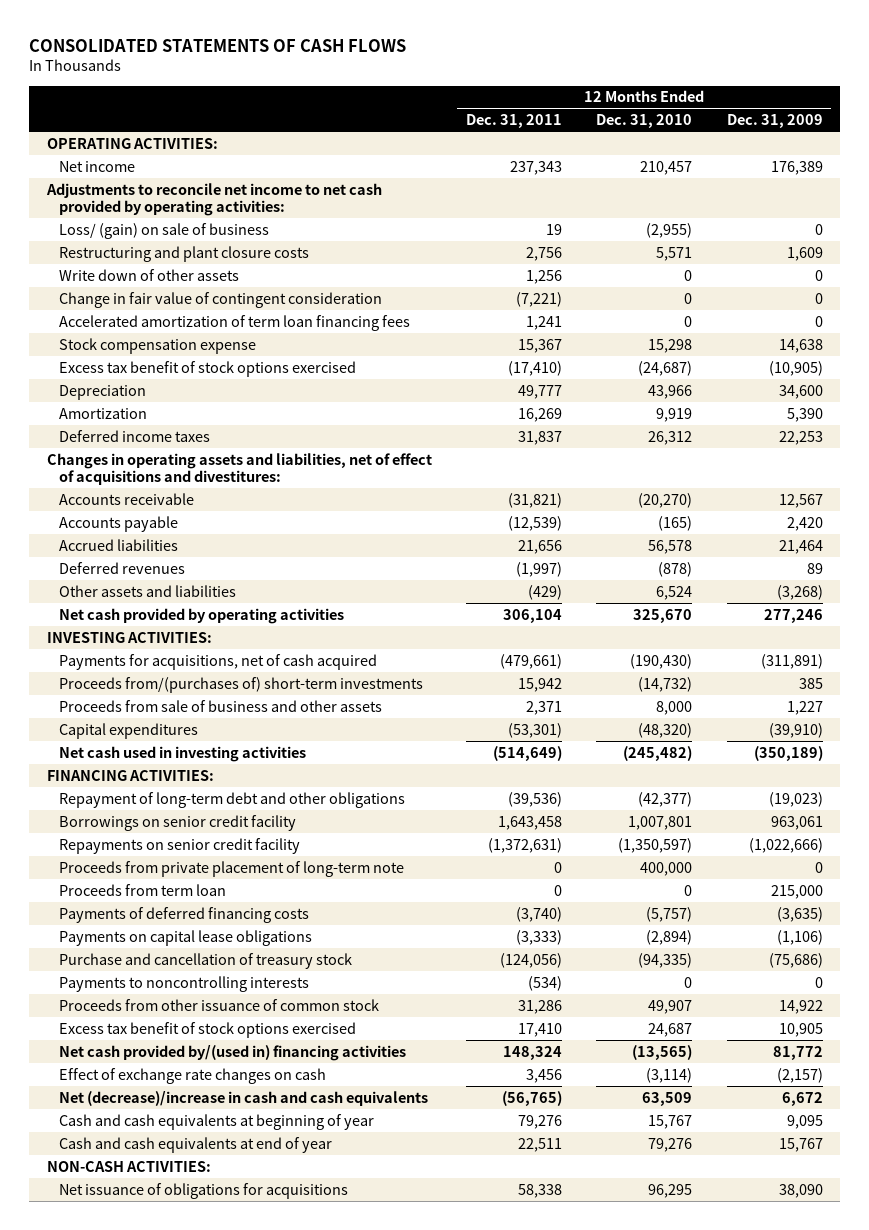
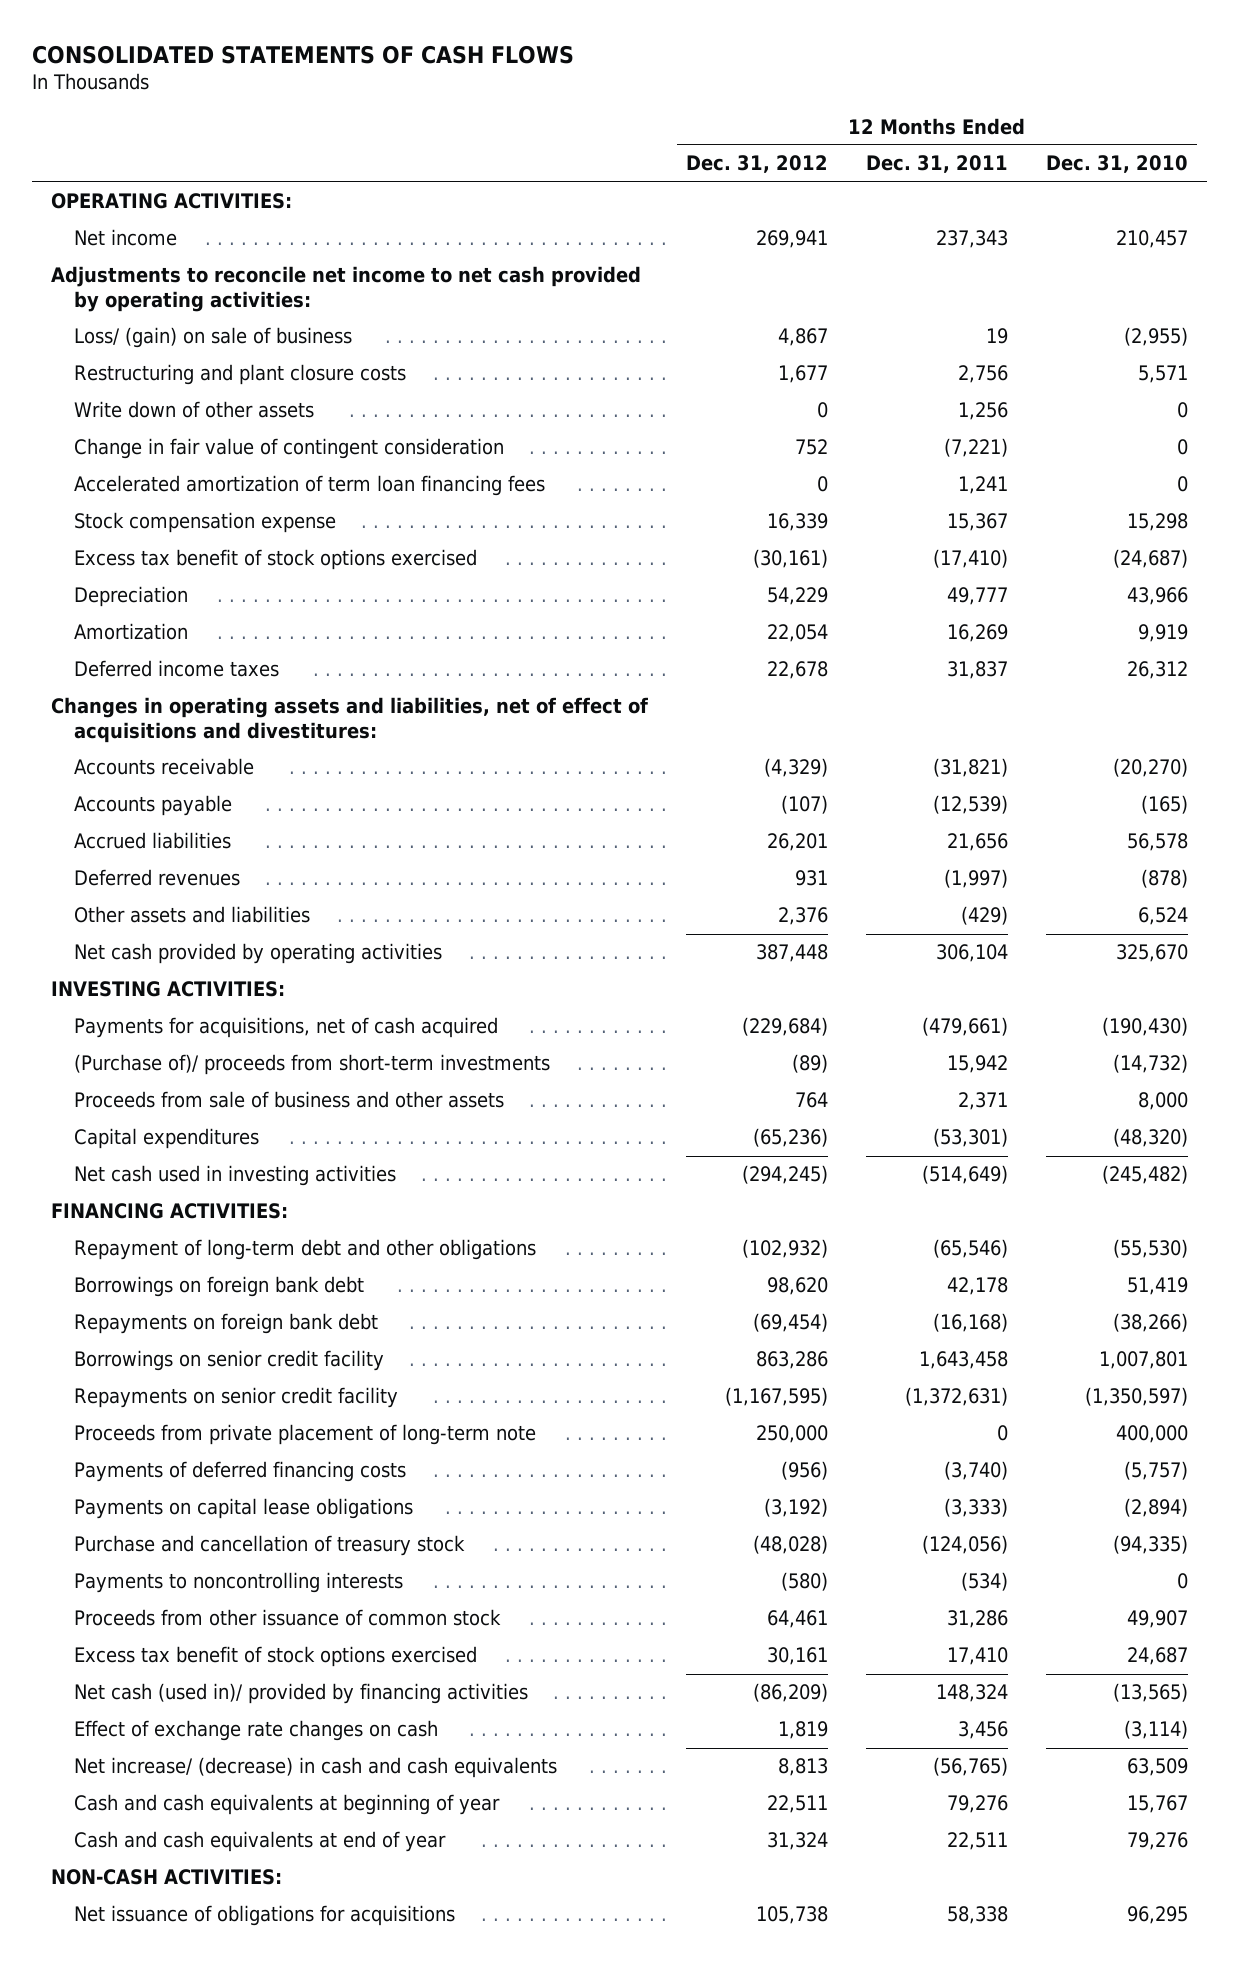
- | 12 Months Ended Dec. 31, 2011 | 12 Months Ended Dec. 31, 2010 | 12 Months Ended Dec. 31, 2009
+ | 12 Months Ended Dec. 31, 2012 | 12 Months Ended Dec. 31, 2011 | 12 Months Ended Dec. 31, 2010
- Proceeds from/(purchases of) short-term investments | 15,942 | (14,732) | 385
+ (Purchase of)/ proceeds from short-term investments | (89) | 15,942 | (14,732)
- Repayment of long-term debt and other obligations | (39,536) | (42,377) | (19,023)
+ Repayment of long-term debt and other obligations | (102,932) | (65,546) | (55,530)
+ Borrowings on foreign bank debt | 98,620 | 42,178 | 51,419
+ Repayments on foreign bank debt | (69,454) | (16,168) | (38,266)
- Proceeds from term loan | 0 | 0 | 215,000
- Net cash provided by/(used in) financing activities | 148,324 | (13,565) | 81,772
+ Net cash (used in)/ provided by financing activities | (86,209) | 148,324 | (13,565)
- Net (decrease)/increase in cash and cash equivalents | (56,765) | 63,509 | 6,672
+ Net increase/ (decrease) in cash and cash equivalents | 8,813 | (56,765) | 63,509

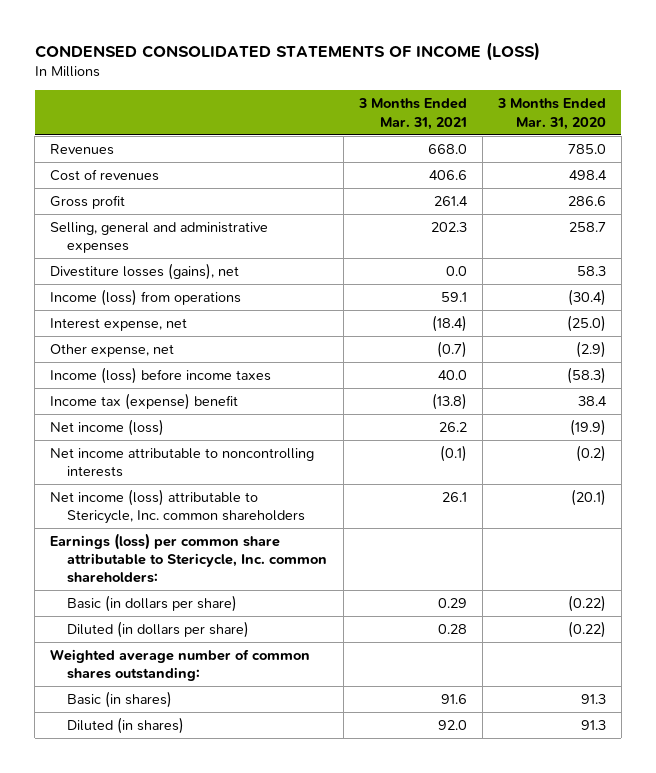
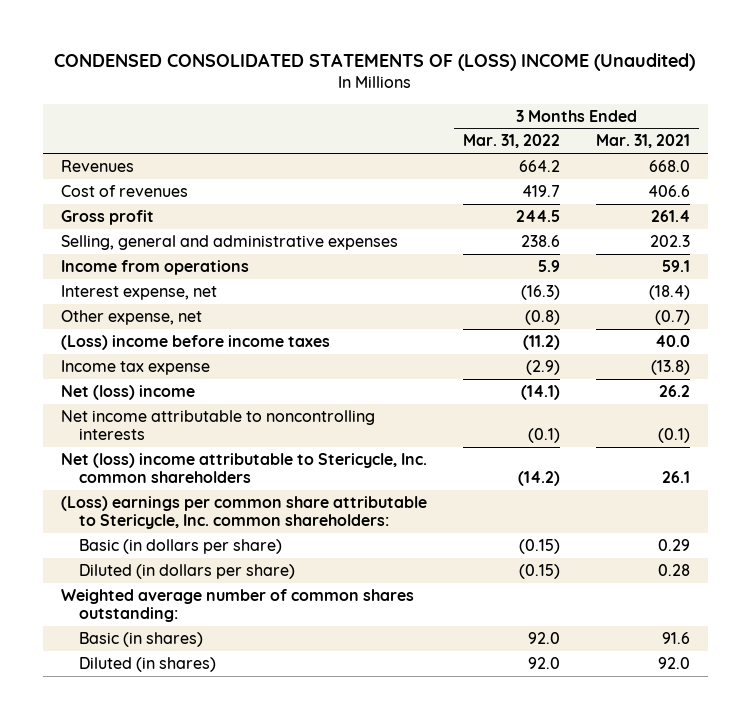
- CONDENSED CONSOLIDATED STATEMENTS OF INCOME (LOSS)
+ CONDENSED CONSOLIDATED STATEMENTS OF (LOSS) INCOME (Unaudited)
- | 3 Months Ended Mar. 31, 2021 | 3 Months Ended Mar. 31, 2020
+ | 3 Months Ended Mar. 31, 2022 | 3 Months Ended Mar. 31, 2021
- Divestiture losses (gains), net | 0.0 | 58.3
- Income (loss) from operations | 59.1 | (30.4)
+ Income from operations | 5.9 | 59.1
- Income (loss) before income taxes | 40.0 | (58.3)
- Income tax (expense) benefit | (13.8) | 38.4
- Net income (loss) | 26.2 | (19.9)
+ (Loss) income before income taxes | (11.2) | 40.0
+ Income tax expense | (2.9) | (13.8)
+ Net (loss) income | (14.1) | 26.2
- Net income (loss) attributable to Stericycle, Inc. common shareholders | 26.1 | (20.1)
- Earnings (loss) per common share attributable to Stericycle, Inc. common shareholders:
+ Net (loss) income attributable to Stericycle, Inc. common shareholders | (14.2) | 26.1
+ (Loss) earnings per common share attributable to Stericycle, Inc. common shareholders:

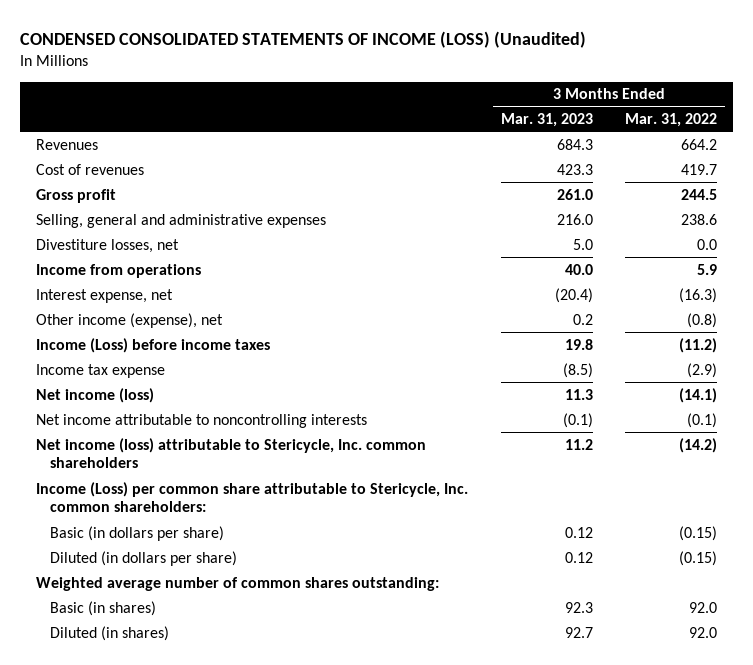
- CONDENSED CONSOLIDATED STATEMENTS OF (LOSS) INCOME (Unaudited)
+ CONDENSED CONSOLIDATED STATEMENTS OF INCOME (LOSS) (Unaudited)
- | 3 Months Ended Mar. 31, 2022 | 3 Months Ended Mar. 31, 2021
+ | 3 Months Ended Mar. 31, 2023 | 3 Months Ended Mar. 31, 2022
+ Divestiture losses, net | 5.0 | 0.0
- Other expense, net | (0.8) | (0.7)
- (Loss) income before income taxes | (11.2) | 40.0
+ Other income (expense), net | 0.2 | (0.8)
+ Income (Loss) before income taxes | 19.8 | (11.2)
- Net (loss) income | (14.1) | 26.2
+ Net income (loss) | 11.3 | (14.1)
- Net (loss) income attributable to Stericycle, Inc. common shareholders | (14.2) | 26.1
- (Loss) earnings per common share attributable to Stericycle, Inc. common shareholders:
+ Net income (loss) attributable to Stericycle, Inc. common shareholders | 11.2 | (14.2)
+ Income (Loss) per common share attributable to Stericycle, Inc. common shareholders:

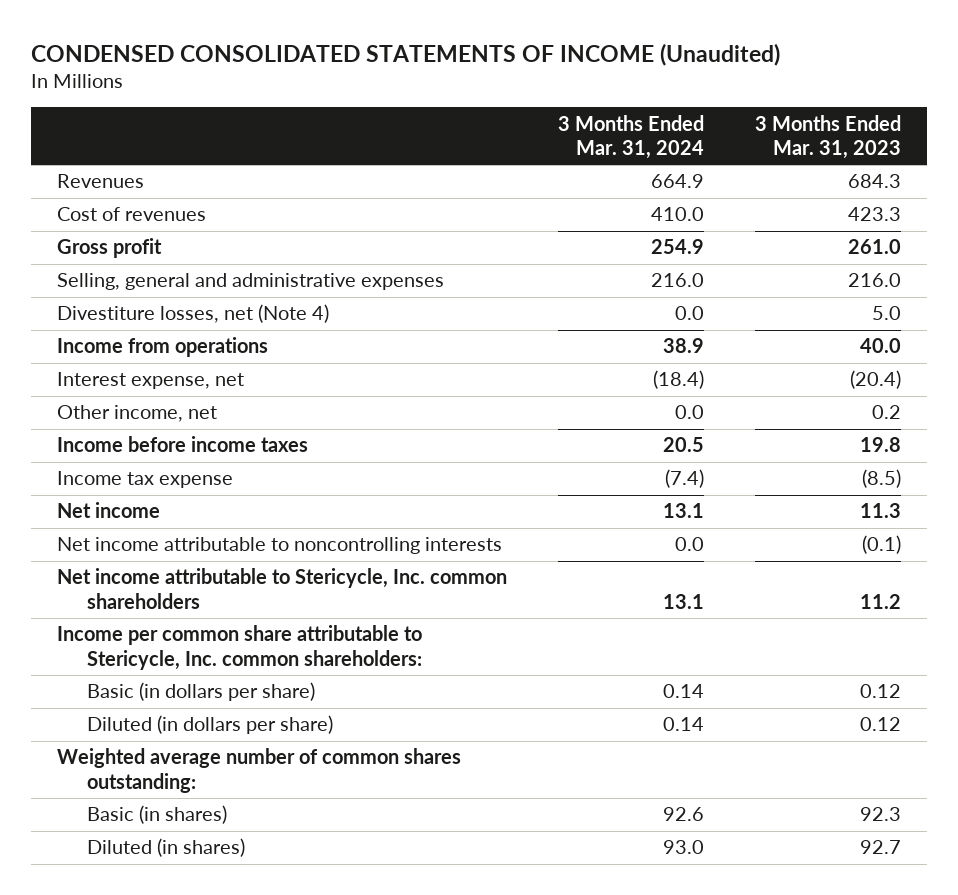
- CONDENSED CONSOLIDATED STATEMENTS OF INCOME (LOSS) (Unaudited)
+ CONDENSED CONSOLIDATED STATEMENTS OF INCOME (Unaudited)
- | 3 Months Ended Mar. 31, 2023 | 3 Months Ended Mar. 31, 2022
+ | 3 Months Ended Mar. 31, 2024 | 3 Months Ended Mar. 31, 2023
- Divestiture losses, net | 5.0 | 0.0
+ Divestiture losses, net (Note 4) | 0.0 | 5.0
- Other income (expense), net | 0.2 | (0.8)
- Income (Loss) before income taxes | 19.8 | (11.2)
+ Other income, net | 0.0 | 0.2
+ Income before income taxes | 20.5 | 19.8
- Net income (loss) | 11.3 | (14.1)
+ Net income | 13.1 | 11.3
- Net income (loss) attributable to Stericycle, Inc. common shareholders | 11.2 | (14.2)
- Income (Loss) per common share attributable to Stericycle, Inc. common shareholders:
+ Net income attributable to Stericycle, Inc. common shareholders | 13.1 | 11.2
+ Income per common share attributable to Stericycle, Inc. common shareholders:

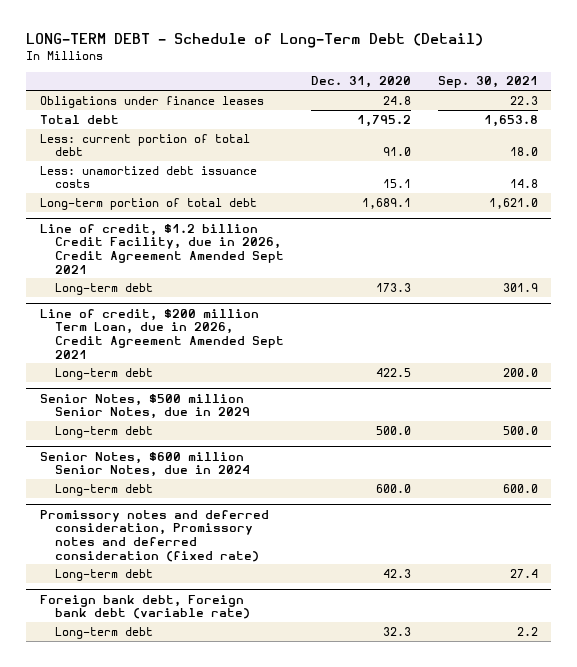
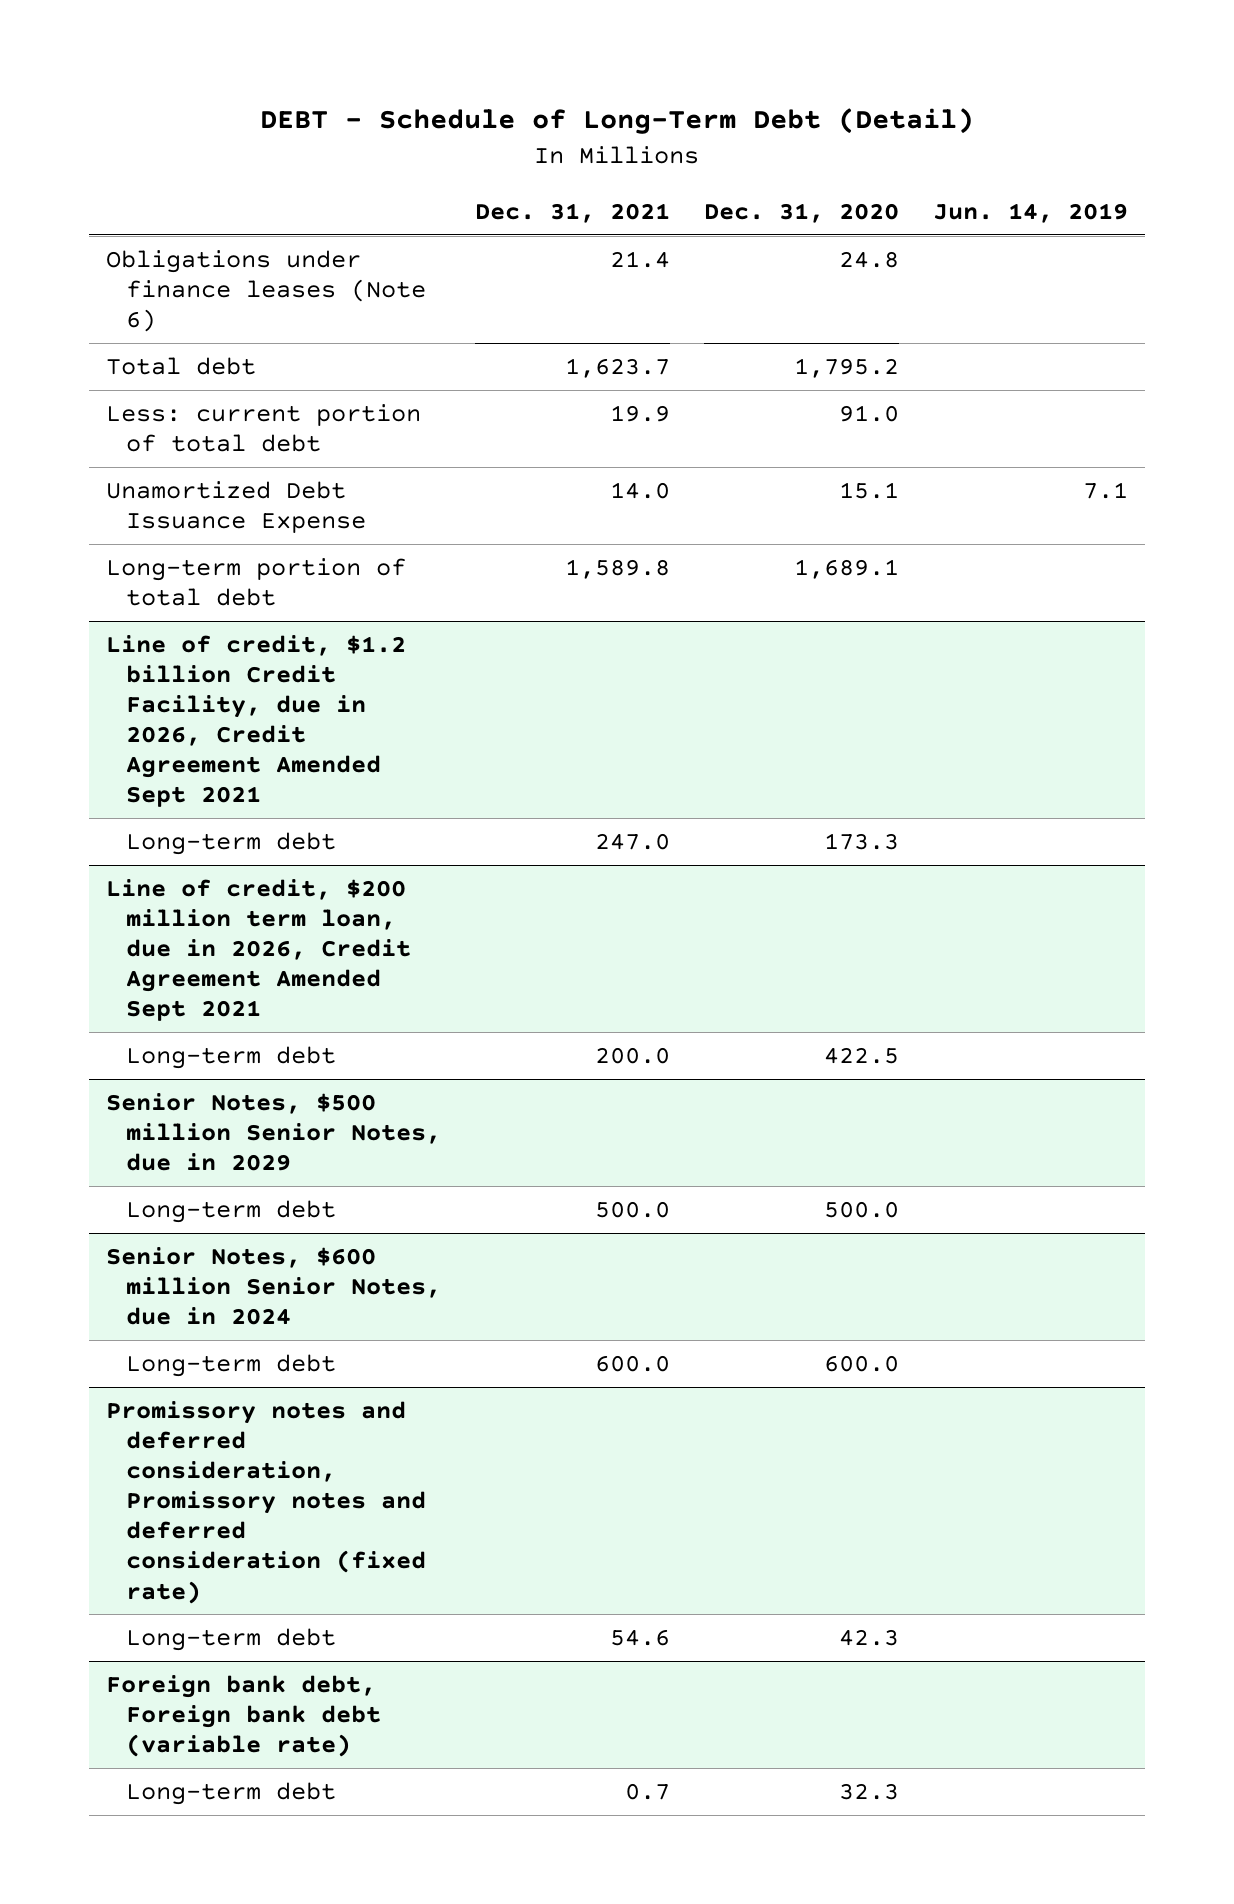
- LONG-TERM DEBT - Schedule of Long-Term Debt (Detail)
+ DEBT - Schedule of Long-Term Debt (Detail)
- | Dec. 31, 2020 | Sep. 30, 2021
+ | Dec. 31, 2021 | Dec. 31, 2020 | Jun. 14, 2019
- Obligations under finance leases | 24.8 | 22.3
+ Obligations under finance leases (Note 6) | 21.4 | 24.8 |
- Less: unamortized debt issuance costs | 15.1 | 14.8
+ Unamortized Debt Issuance Expense | 14.0 | 15.1 | 7.1
- Line of credit, $200 million Term Loan, due in 2026, Credit Agreement Amended Sept 2021
+ Line of credit, $200 million term loan, due in 2026, Credit Agreement Amended Sept 2021

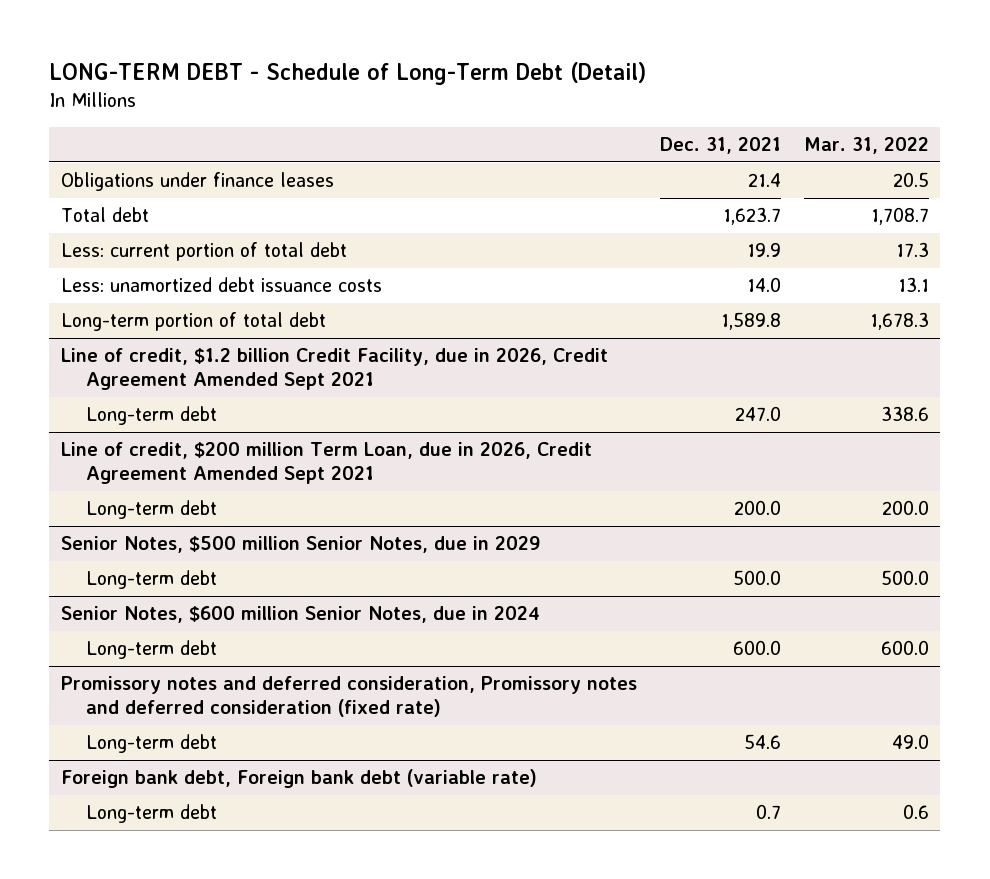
- DEBT - Schedule of Long-Term Debt (Detail)
+ LONG-TERM DEBT - Schedule of Long-Term Debt (Detail)
- | Dec. 31, 2021 | Dec. 31, 2020 | Jun. 14, 2019
+ | Dec. 31, 2021 | Mar. 31, 2022
- Obligations under finance leases (Note 6) | 21.4 | 24.8 |
+ Obligations under finance leases | 21.4 | 20.5
- Unamortized Debt Issuance Expense | 14.0 | 15.1 | 7.1
+ Less: unamortized debt issuance costs | 14.0 | 13.1
- Line of credit, $200 million term loan, due in 2026, Credit Agreement Amended Sept 2021
+ Line of credit, $200 million Term Loan, due in 2026, Credit Agreement Amended Sept 2021

